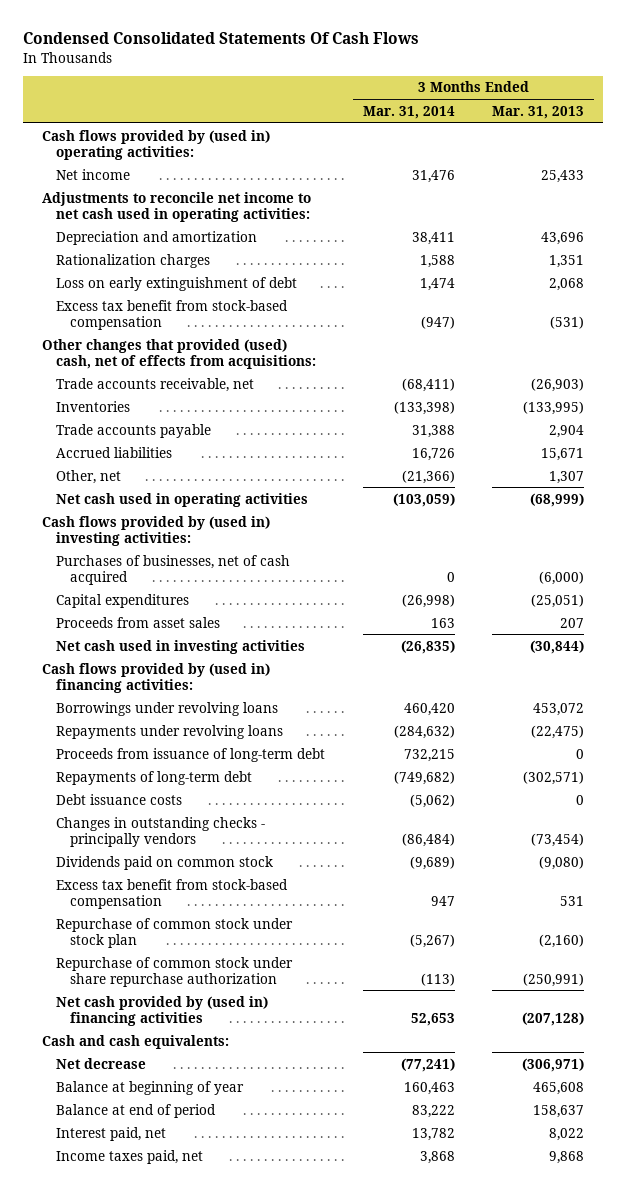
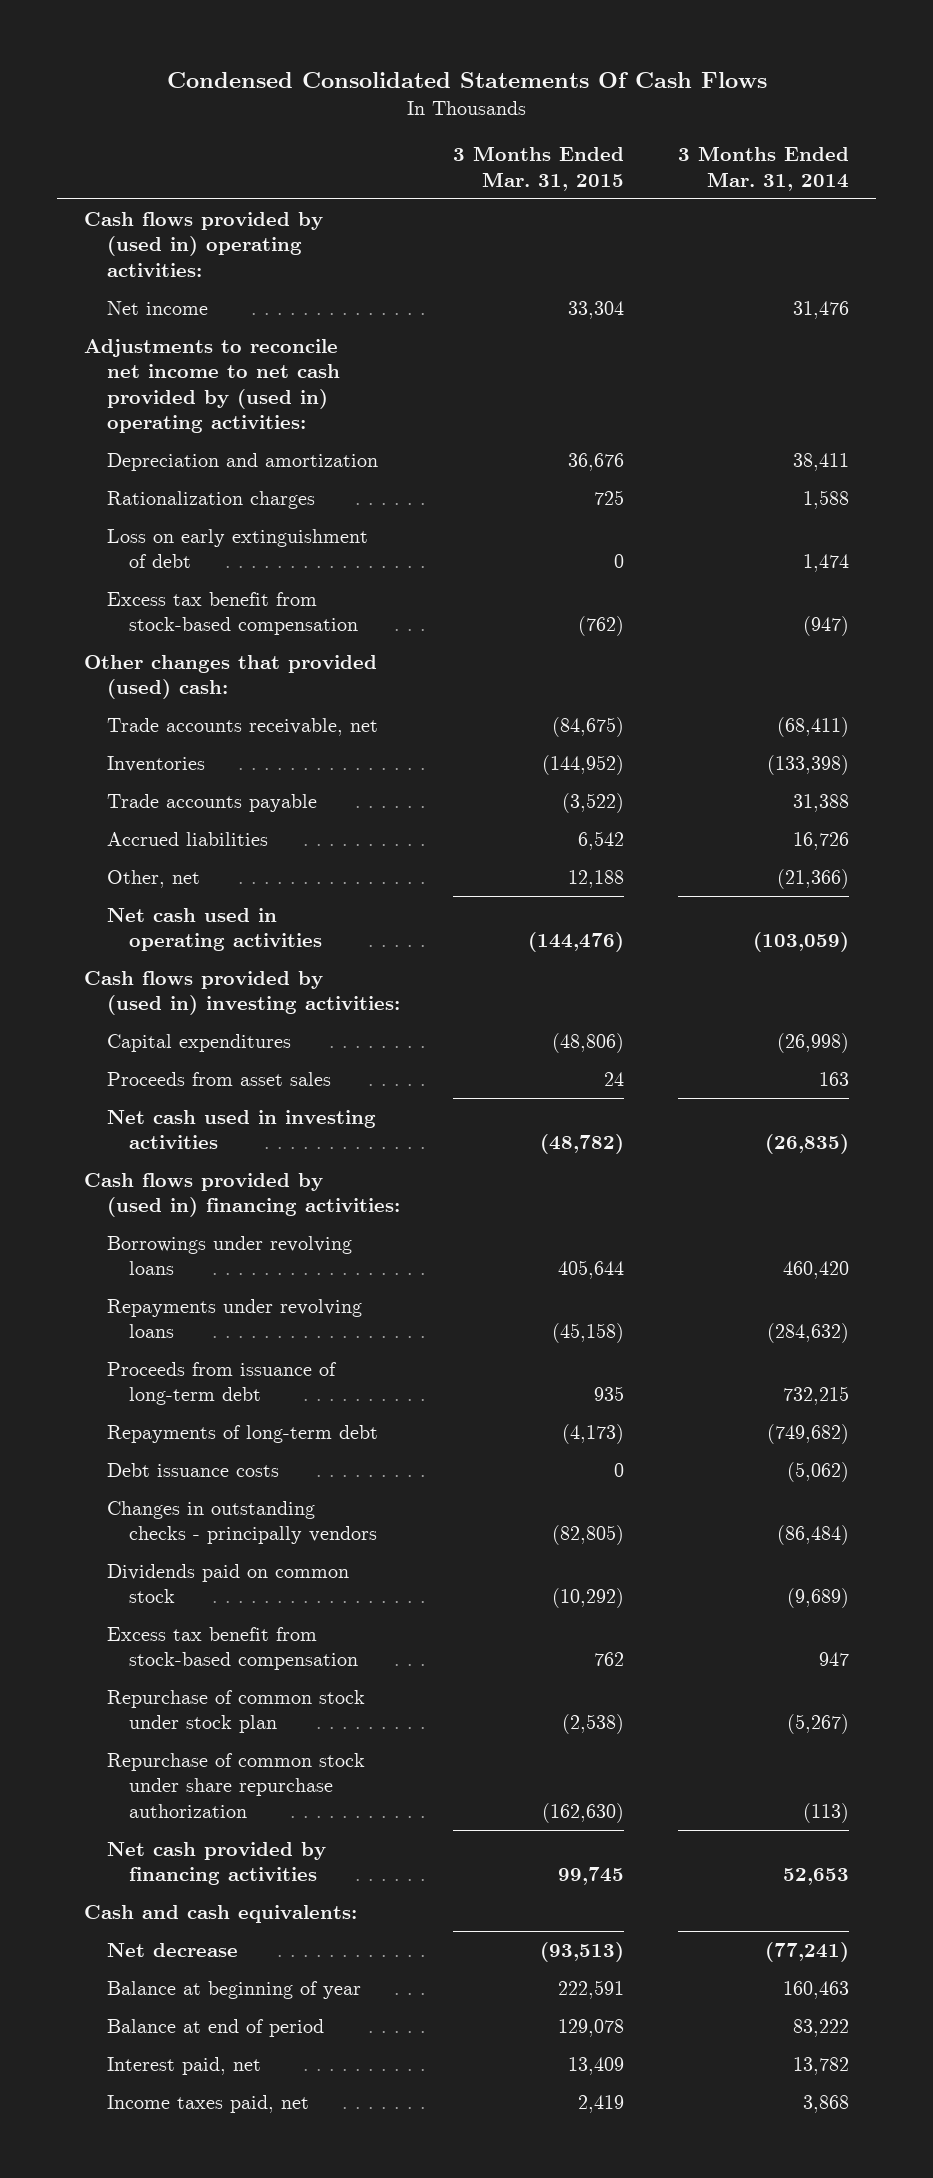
- | 3 Months Ended Mar. 31, 2014 | 3 Months Ended Mar. 31, 2013
+ | 3 Months Ended Mar. 31, 2015 | 3 Months Ended Mar. 31, 2014
- Adjustments to reconcile net income to net cash used in operating activities:
+ Adjustments to reconcile net income to net cash provided by (used in) operating activities:
- Other changes that provided (used) cash, net of effects from acquisitions:
+ Other changes that provided (used) cash:
- Purchases of businesses, net of cash acquired | 0 | (6,000)
- Net cash provided by (used in) financing activities | 52,653 | (207,128)
+ Net cash provided by financing activities | 99,745 | 52,653

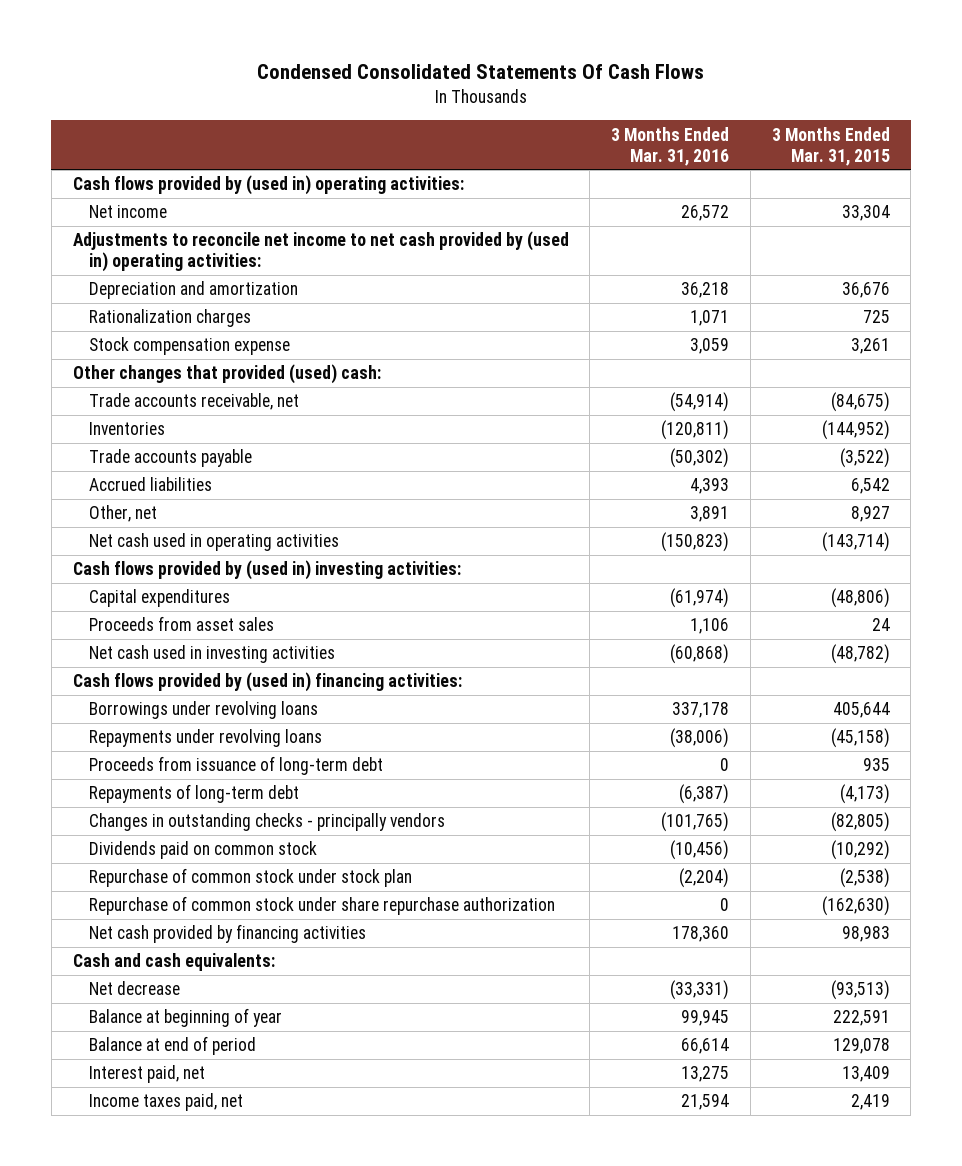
- | 3 Months Ended Mar. 31, 2015 | 3 Months Ended Mar. 31, 2014
+ | 3 Months Ended Mar. 31, 2016 | 3 Months Ended Mar. 31, 2015
- Loss on early extinguishment of debt | 0 | 1,474
- Excess tax benefit from stock-based compensation | (762) | (947)
+ Stock compensation expense | 3,059 | 3,261
- Other, net | 12,188 | (21,366)
- Net cash used in operating activities | (144,476) | (103,059)
+ Other, net | 3,891 | 8,927
+ Net cash used in operating activities | (150,823) | (143,714)
- Debt issuance costs | 0 | (5,062)
- Excess tax benefit from stock-based compensation | 762 | 947
- Net cash provided by financing activities | 99,745 | 52,653
+ Net cash provided by financing activities | 178,360 | 98,983

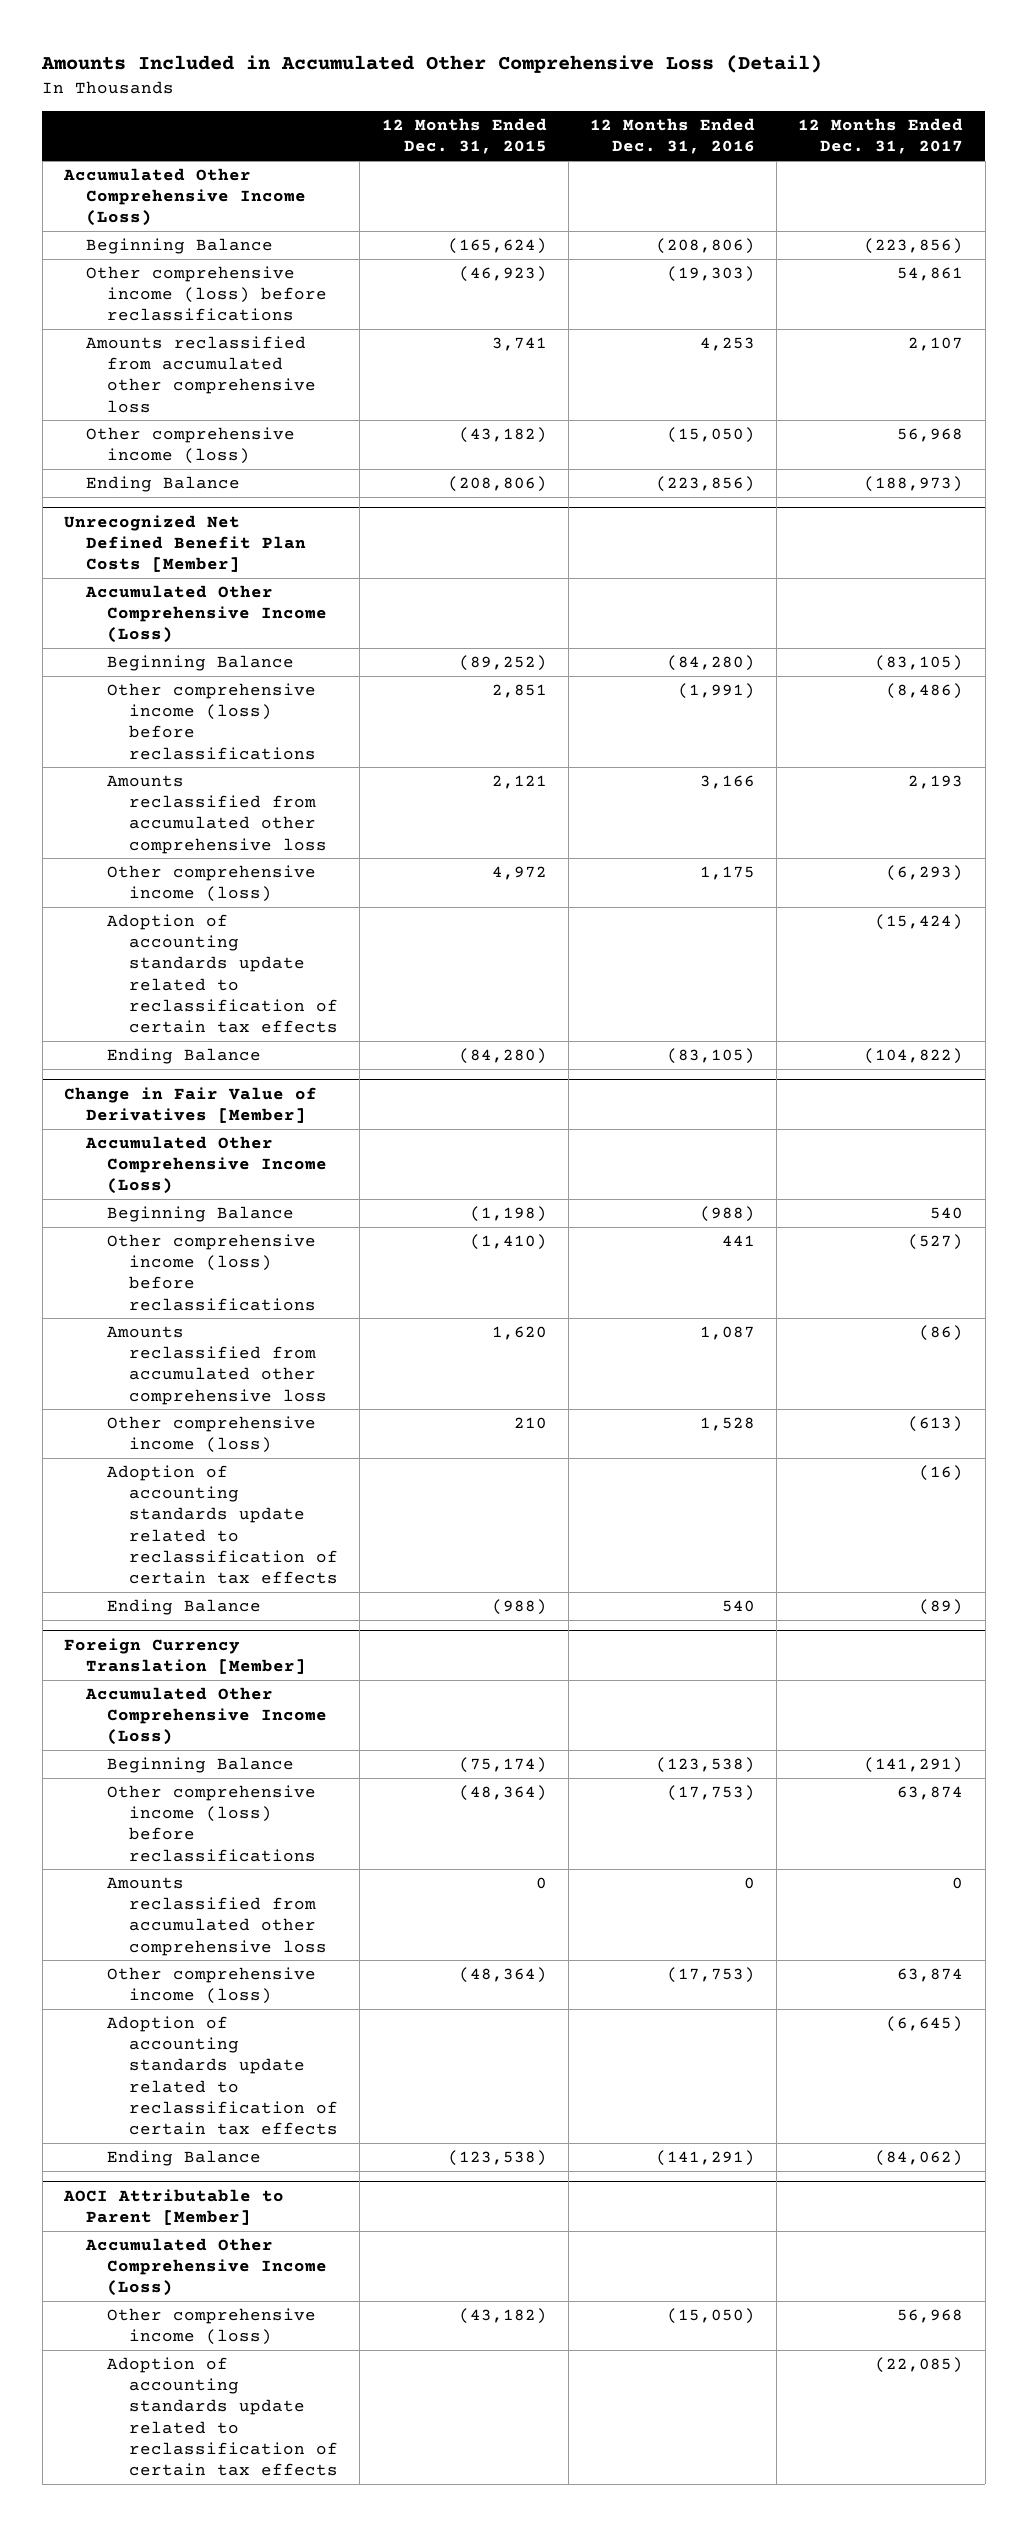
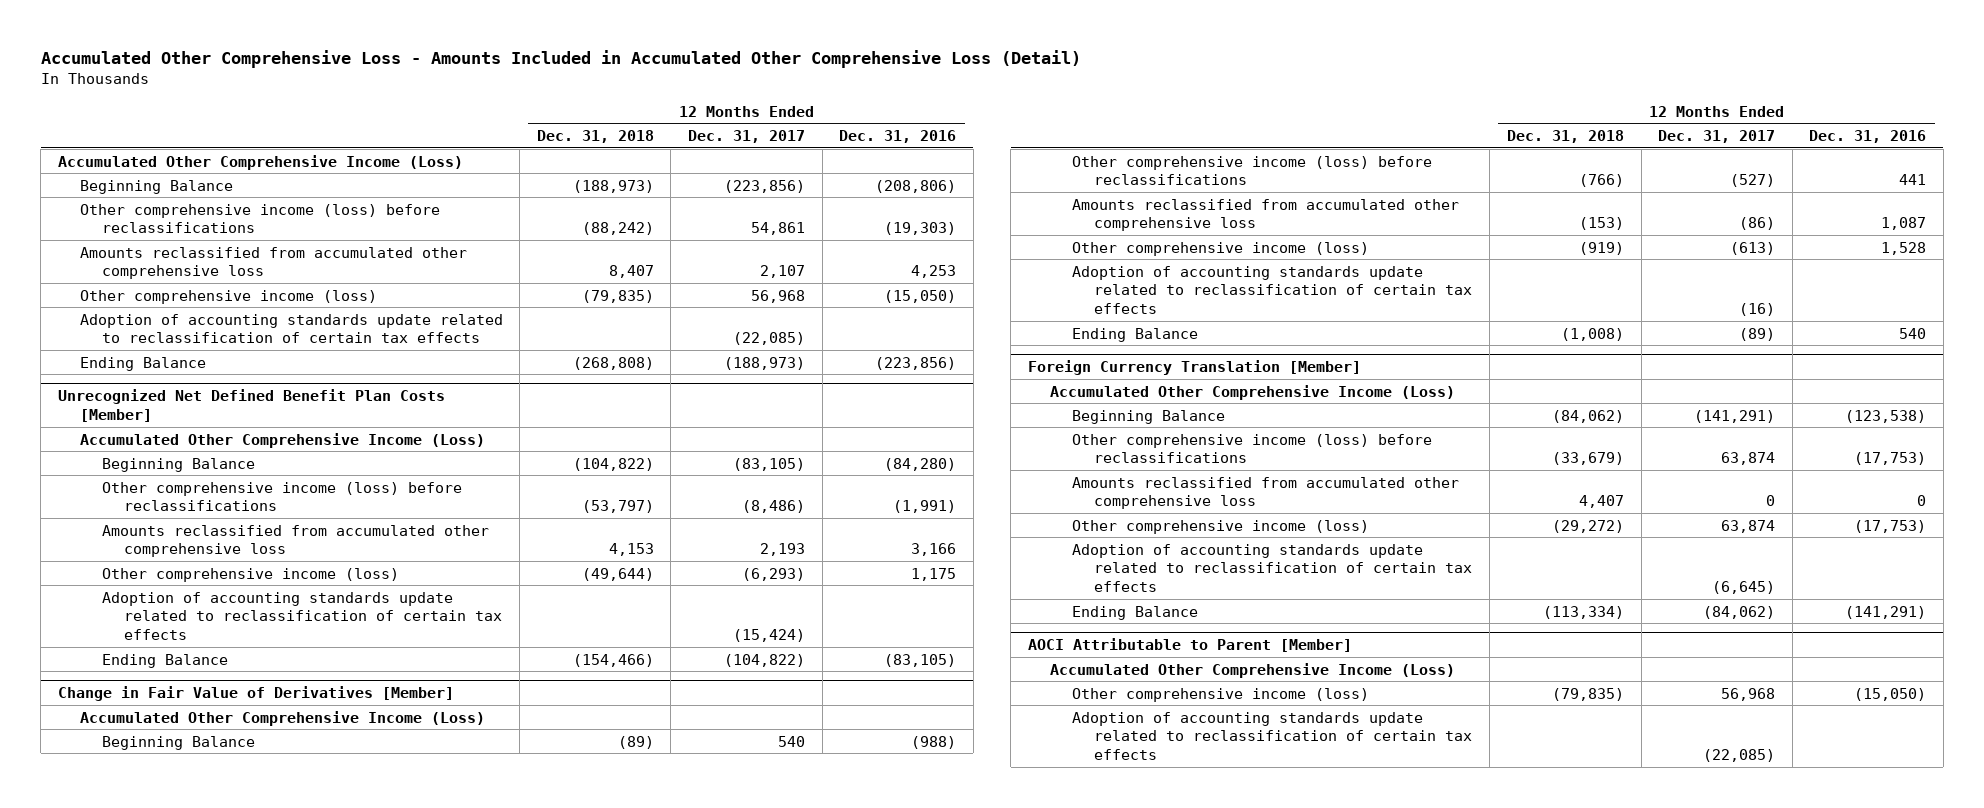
- Amounts Included in Accumulated Other Comprehensive Loss (Detail)
+ Accumulated Other Comprehensive Loss - Amounts Included in Accumulated Other Comprehensive Loss (Detail)
- | 12 Months Ended Dec. 31, 2015 | 12 Months Ended Dec. 31, 2016 | 12 Months Ended Dec. 31, 2017
+ | 12 Months Ended Dec. 31, 2018 | 12 Months Ended Dec. 31, 2017 | 12 Months Ended Dec. 31, 2016
+ Adoption of accounting standards update related to reclassification of certain tax effects | | (22,085) |

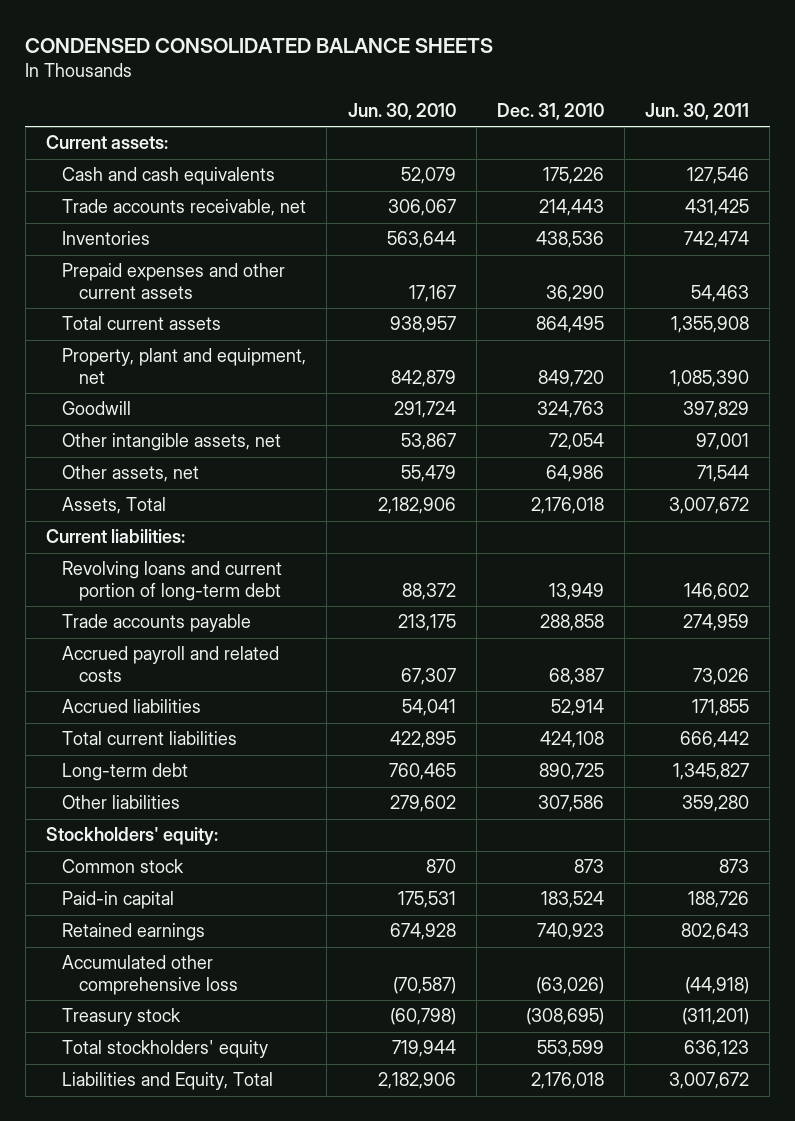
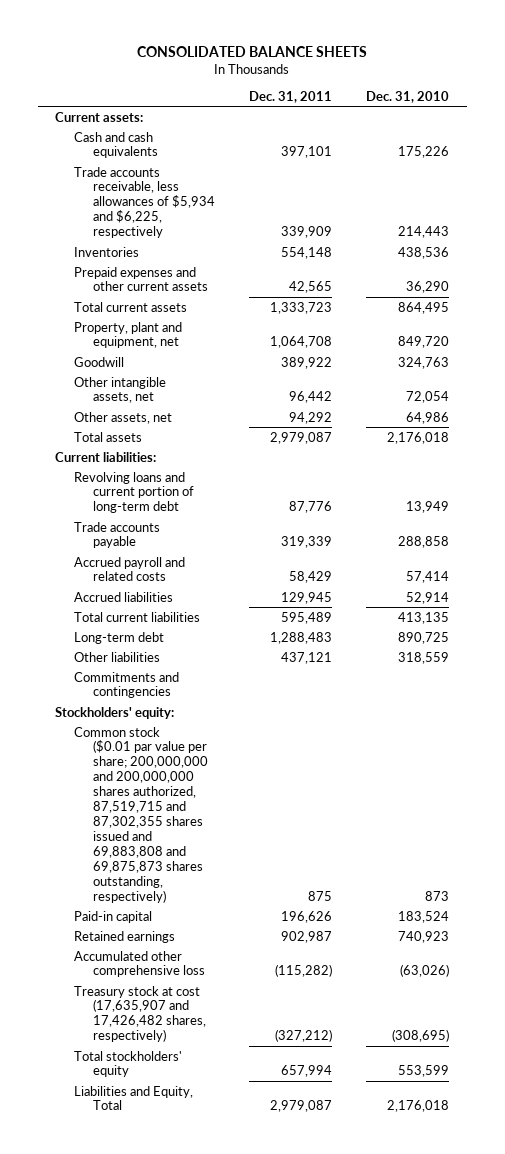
- CONDENSED CONSOLIDATED BALANCE SHEETS
+ CONSOLIDATED BALANCE SHEETS
- | Jun. 30, 2010 | Dec. 31, 2010 | Jun. 30, 2011
+ | Dec. 31, 2011 | Dec. 31, 2010
- Trade accounts receivable, net | 306,067 | 214,443 | 431,425
+ Trade accounts receivable, less allowances of $5,934 and $6,225, respectively | 339,909 | 214,443
- Assets, Total | 2,182,906 | 2,176,018 | 3,007,672
+ Total assets | 2,979,087 | 2,176,018
- Accrued payroll and related costs | 67,307 | 68,387 | 73,026
+ Accrued payroll and related costs | 58,429 | 57,414
- Total current liabilities | 422,895 | 424,108 | 666,442
+ Total current liabilities | 595,489 | 413,135
- Other liabilities | 279,602 | 307,586 | 359,280
+ Other liabilities | 437,121 | 318,559
+ Commitments and contingencies
- Common stock | 870 | 873 | 873
+ Common stock ($0.01 par value per share; 200,000,000 and 200,000,000 shares authorized, 87,519,715 and 87,302,355 shares issued and 69,883,808 and 69,875,873 shares outstanding, respectively) | 875 | 873
- Treasury stock | (60,798) | (308,695) | (311,201)
+ Treasury stock at cost (17,635,907 and 17,426,482 shares, respectively) | (327,212) | (308,695)

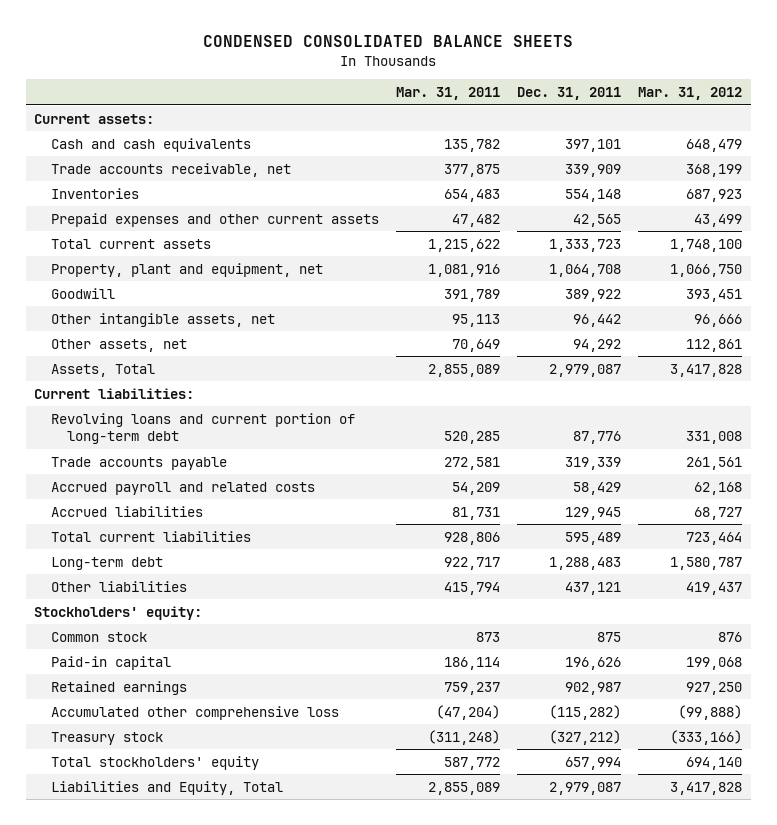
- CONSOLIDATED BALANCE SHEETS
+ CONDENSED CONSOLIDATED BALANCE SHEETS
- | Dec. 31, 2011 | Dec. 31, 2010
+ | Mar. 31, 2011 | Dec. 31, 2011 | Mar. 31, 2012
- Trade accounts receivable, less allowances of $5,934 and $6,225, respectively | 339,909 | 214,443
+ Trade accounts receivable, net | 377,875 | 339,909 | 368,199
- Total assets | 2,979,087 | 2,176,018
+ Assets, Total | 2,855,089 | 2,979,087 | 3,417,828
- Commitments and contingencies
- Common stock ($0.01 par value per share; 200,000,000 and 200,000,000 shares authorized, 87,519,715 and 87,302,355 shares issued and 69,883,808 and 69,875,873 shares outstanding, respectively) | 875 | 873
+ Common stock | 873 | 875 | 876
- Treasury stock at cost (17,635,907 and 17,426,482 shares, respectively) | (327,212) | (308,695)
+ Treasury stock | (311,248) | (327,212) | (333,166)

